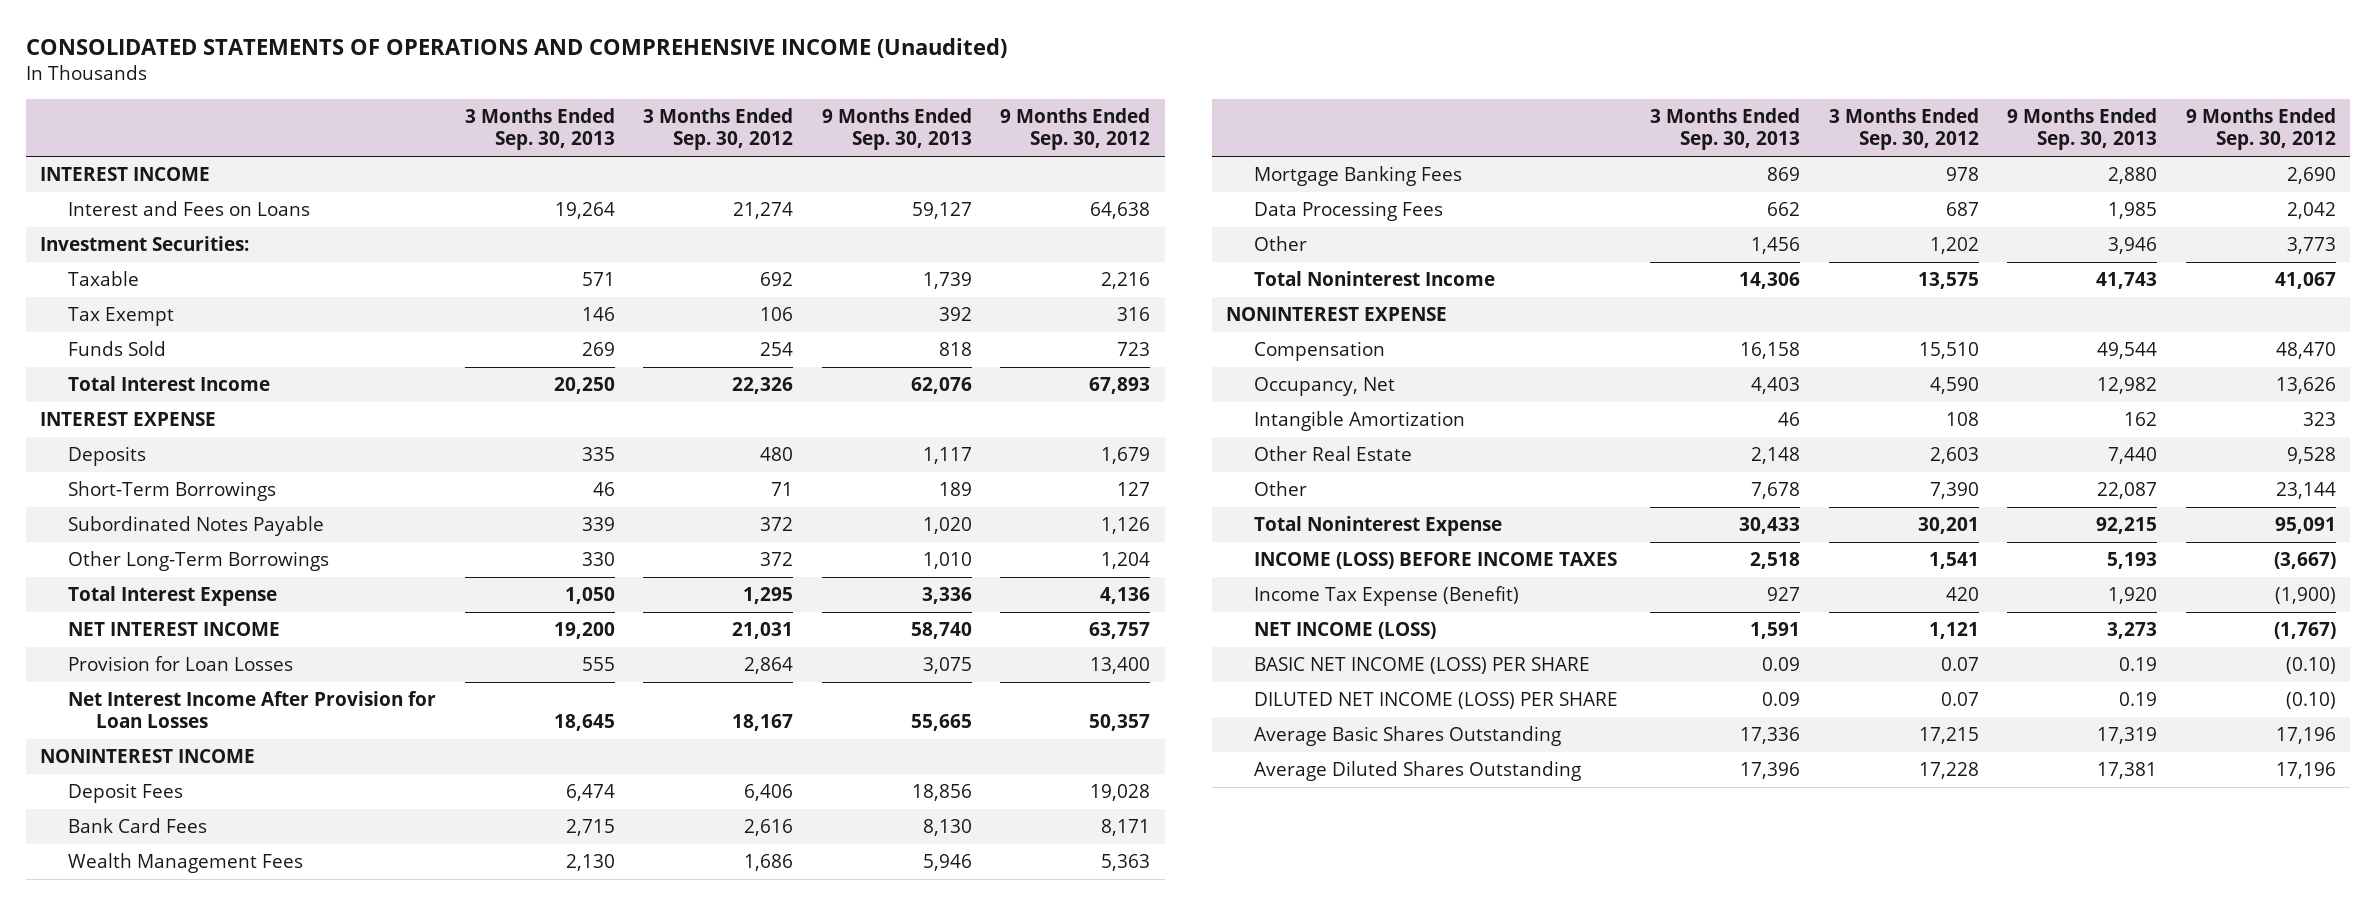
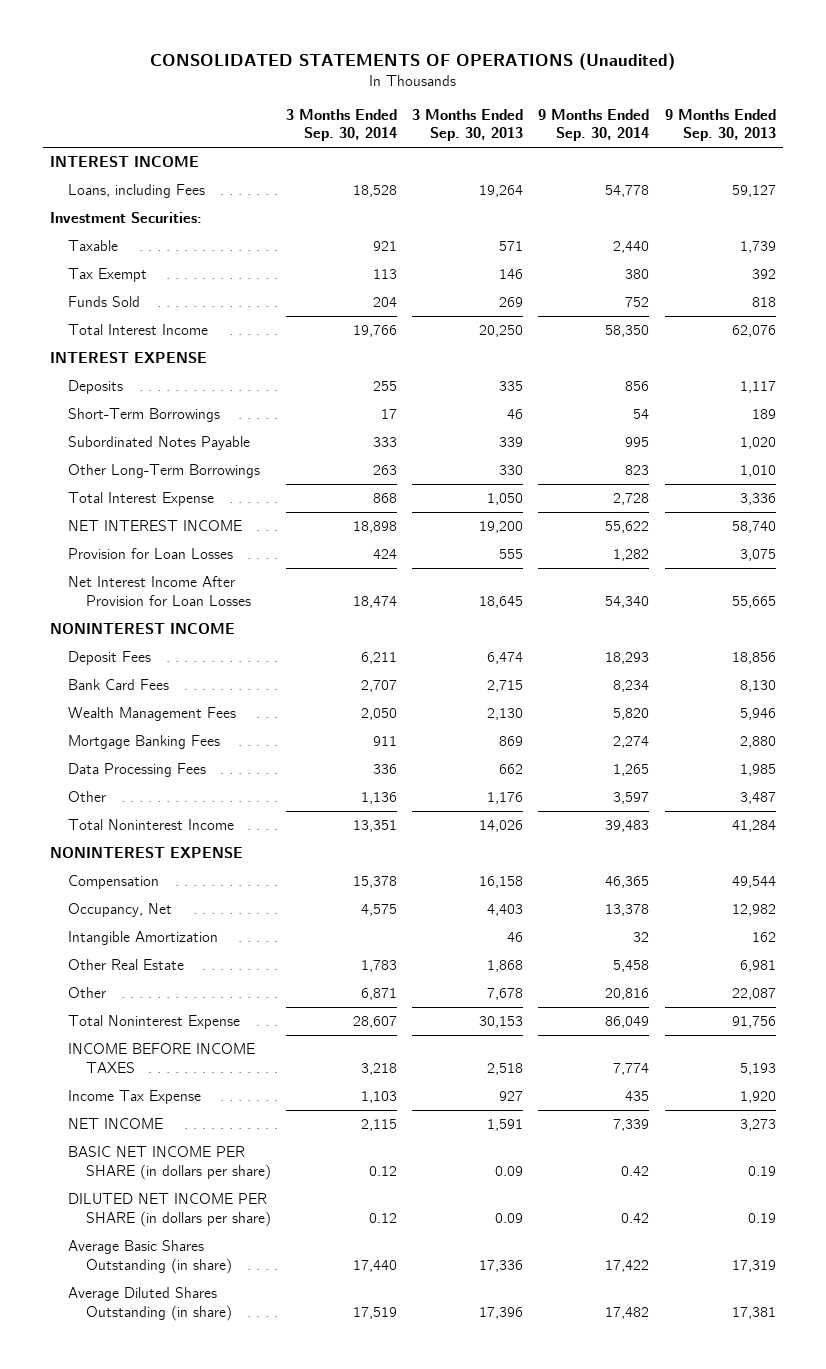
- CONSOLIDATED STATEMENTS OF OPERATIONS AND COMPREHENSIVE INCOME (Unaudited)
+ CONSOLIDATED STATEMENTS OF OPERATIONS (Unaudited)
- | 3 Months Ended Sep. 30, 2013 | 3 Months Ended Sep. 30, 2012 | 9 Months Ended Sep. 30, 2013 | 9 Months Ended Sep. 30, 2012
+ | 3 Months Ended Sep. 30, 2014 | 3 Months Ended Sep. 30, 2013 | 9 Months Ended Sep. 30, 2014 | 9 Months Ended Sep. 30, 2013
- Interest and Fees on Loans | 19,264 | 21,274 | 59,127 | 64,638
+ Loans, including Fees | 18,528 | 19,264 | 54,778 | 59,127
- Other | 1,456 | 1,202 | 3,946 | 3,773
- Total Noninterest Income | 14,306 | 13,575 | 41,743 | 41,067
+ Other | 1,136 | 1,176 | 3,597 | 3,487
+ Total Noninterest Income | 13,351 | 14,026 | 39,483 | 41,284
- Other Real Estate | 2,148 | 2,603 | 7,440 | 9,528
+ Other Real Estate | 1,783 | 1,868 | 5,458 | 6,981
- Total Noninterest Expense | 30,433 | 30,201 | 92,215 | 95,091
- INCOME (LOSS) BEFORE INCOME TAXES | 2,518 | 1,541 | 5,193 | (3,667)
- Income Tax Expense (Benefit) | 927 | 420 | 1,920 | (1,900)
- NET INCOME (LOSS) | 1,591 | 1,121 | 3,273 | (1,767)
- BASIC NET INCOME (LOSS) PER SHARE | 0.09 | 0.07 | 0.19 | (0.10)
- DILUTED NET INCOME (LOSS) PER SHARE | 0.09 | 0.07 | 0.19 | (0.10)
- Average Basic Shares Outstanding | 17,336 | 17,215 | 17,319 | 17,196
- Average Diluted Shares Outstanding | 17,396 | 17,228 | 17,381 | 17,196
+ Total Noninterest Expense | 28,607 | 30,153 | 86,049 | 91,756
+ INCOME BEFORE INCOME TAXES | 3,218 | 2,518 | 7,774 | 5,193
+ Income Tax Expense | 1,103 | 927 | 435 | 1,920
+ NET INCOME | 2,115 | 1,591 | 7,339 | 3,273
+ BASIC NET INCOME PER SHARE (in dollars per share) | 0.12 | 0.09 | 0.42 | 0.19
+ DILUTED NET INCOME PER SHARE (in dollars per share) | 0.12 | 0.09 | 0.42 | 0.19
+ Average Basic Shares Outstanding (in share) | 17,440 | 17,336 | 17,422 | 17,319
+ Average Diluted Shares Outstanding (in share) | 17,519 | 17,396 | 17,482 | 17,381

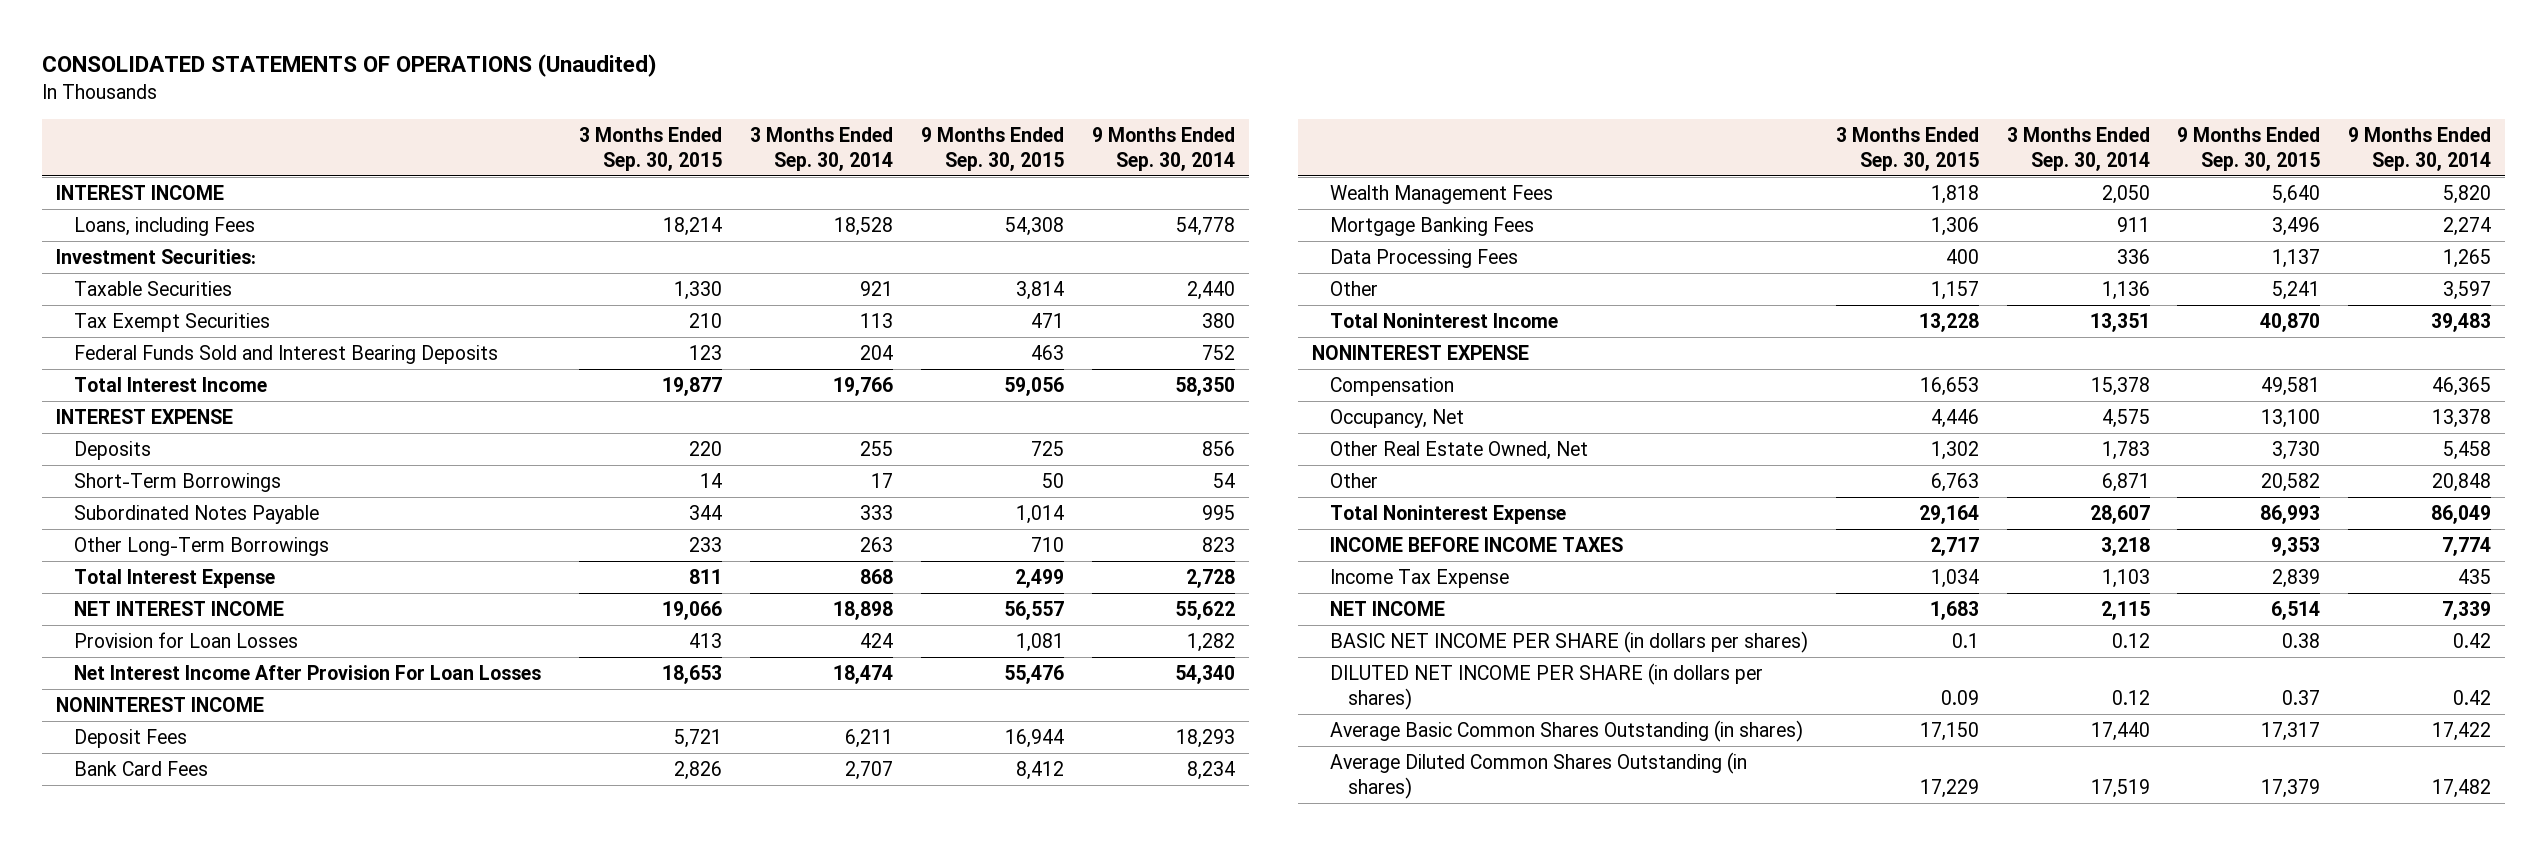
- | 3 Months Ended Sep. 30, 2014 | 3 Months Ended Sep. 30, 2013 | 9 Months Ended Sep. 30, 2014 | 9 Months Ended Sep. 30, 2013
+ | 3 Months Ended Sep. 30, 2015 | 3 Months Ended Sep. 30, 2014 | 9 Months Ended Sep. 30, 2015 | 9 Months Ended Sep. 30, 2014
- Taxable | 921 | 571 | 2,440 | 1,739
- Tax Exempt | 113 | 146 | 380 | 392
- Funds Sold | 204 | 269 | 752 | 818
+ Taxable Securities | 1,330 | 921 | 3,814 | 2,440
+ Tax Exempt Securities | 210 | 113 | 471 | 380
+ Federal Funds Sold and Interest Bearing Deposits | 123 | 204 | 463 | 752
- Net Interest Income After Provision for Loan Losses | 18,474 | 18,645 | 54,340 | 55,665
+ Net Interest Income After Provision For Loan Losses | 18,653 | 18,474 | 55,476 | 54,340
- Intangible Amortization | | 46 | 32 | 162
- Other Real Estate | 1,783 | 1,868 | 5,458 | 6,981
- Other | 6,871 | 7,678 | 20,816 | 22,087
+ Other Real Estate Owned, Net | 1,302 | 1,783 | 3,730 | 5,458
+ Other | 6,763 | 6,871 | 20,582 | 20,848
- BASIC NET INCOME PER SHARE (in dollars per share) | 0.12 | 0.09 | 0.42 | 0.19
- DILUTED NET INCOME PER SHARE (in dollars per share) | 0.12 | 0.09 | 0.42 | 0.19
- Average Basic Shares Outstanding (in share) | 17,440 | 17,336 | 17,422 | 17,319
- Average Diluted Shares Outstanding (in share) | 17,519 | 17,396 | 17,482 | 17,381
+ BASIC NET INCOME PER SHARE (in dollars per shares) | 0.1 | 0.12 | 0.38 | 0.42
+ DILUTED NET INCOME PER SHARE (in dollars per shares) | 0.09 | 0.12 | 0.37 | 0.42
+ Average Basic Common Shares Outstanding (in shares) | 17,150 | 17,440 | 17,317 | 17,422
+ Average Diluted Common Shares Outstanding (in shares) | 17,229 | 17,519 | 17,379 | 17,482

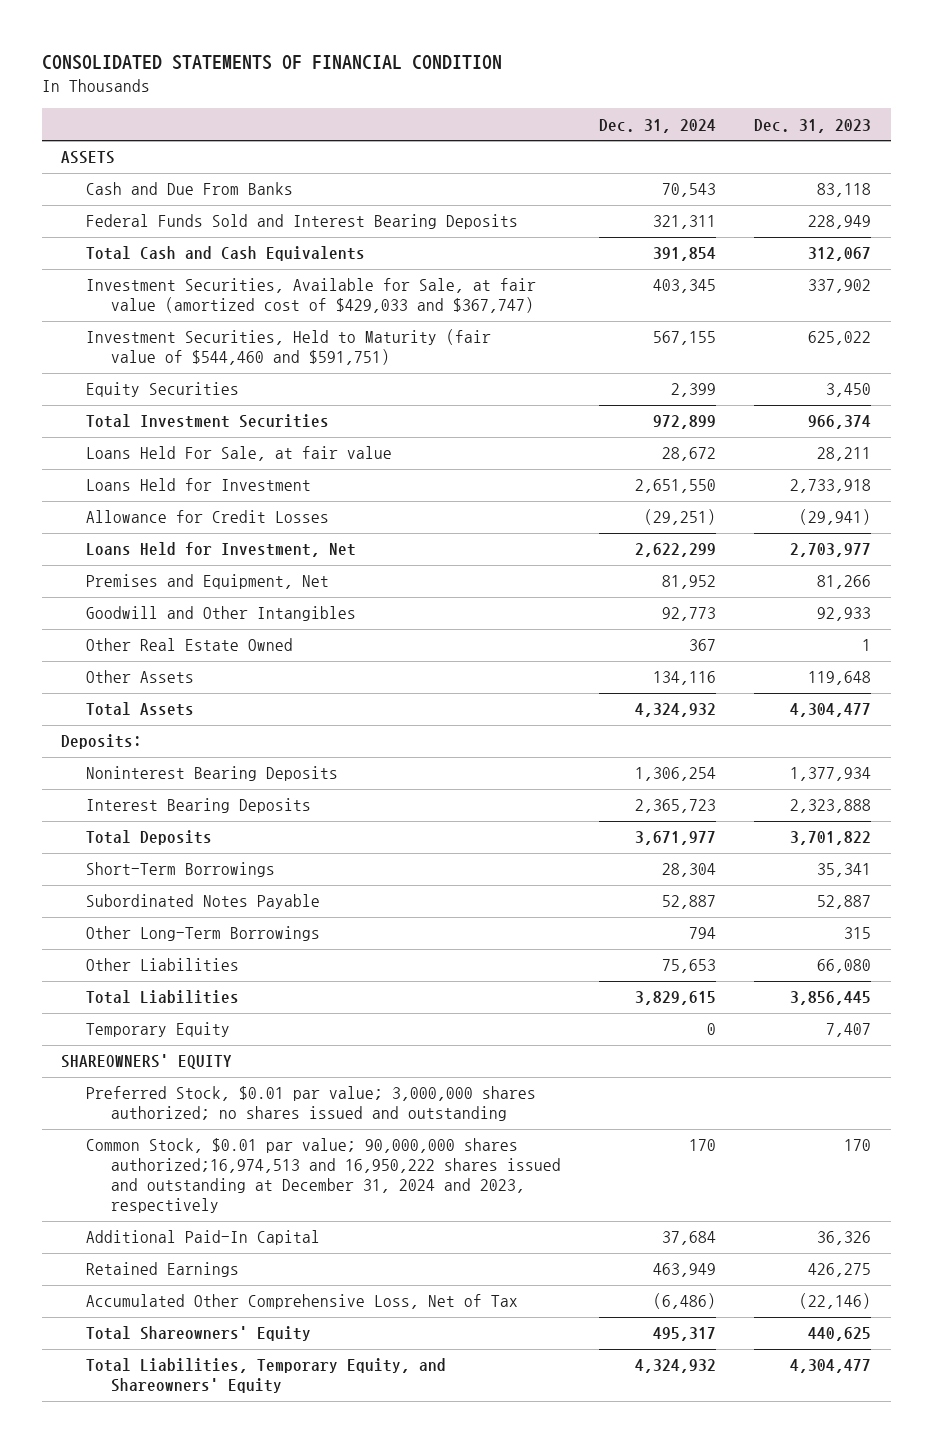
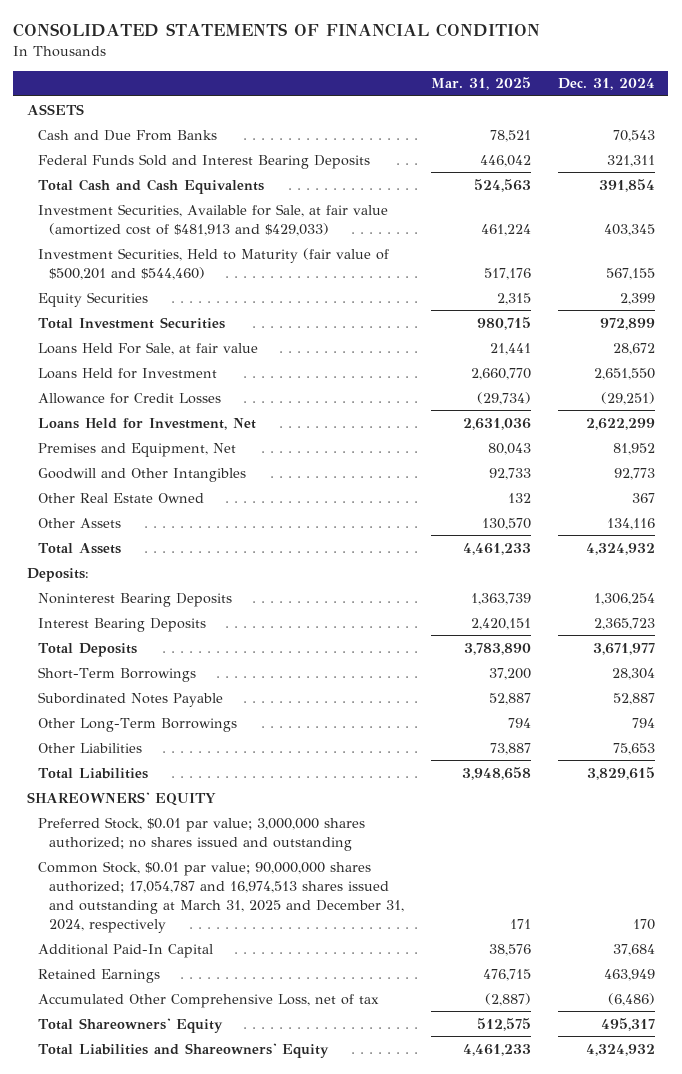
- | Dec. 31, 2024 | Dec. 31, 2023
+ | Mar. 31, 2025 | Dec. 31, 2024
- Investment Securities, Available for Sale, at fair value (amortized cost of $429,033 and $367,747) | 403,345 | 337,902
- Investment Securities, Held to Maturity (fair value of $544,460 and $591,751) | 567,155 | 625,022
+ Investment Securities, Available for Sale, at fair value (amortized cost of $481,913 and $429,033) | 461,224 | 403,345
+ Investment Securities, Held to Maturity (fair value of $500,201 and $544,460) | 517,176 | 567,155
- Temporary Equity | 0 | 7,407
- Common Stock, $0.01 par value; 90,000,000 shares authorized;16,974,513 and 16,950,222 shares issued and outstanding at December 31, 2024 and 2023, respectively | 170 | 170
+ Common Stock, $0.01 par value; 90,000,000 shares authorized; 17,054,787 and 16,974,513 shares issued and outstanding at March 31, 2025 and December 31, 2024, respectively | 171 | 170
- Accumulated Other Comprehensive Loss, Net of Tax | (6,486) | (22,146)
+ Accumulated Other Comprehensive Loss, net of tax | (2,887) | (6,486)
- Total Liabilities, Temporary Equity, and Shareowners' Equity | 4,324,932 | 4,304,477
+ Total Liabilities and Shareowners' Equity | 4,461,233 | 4,324,932

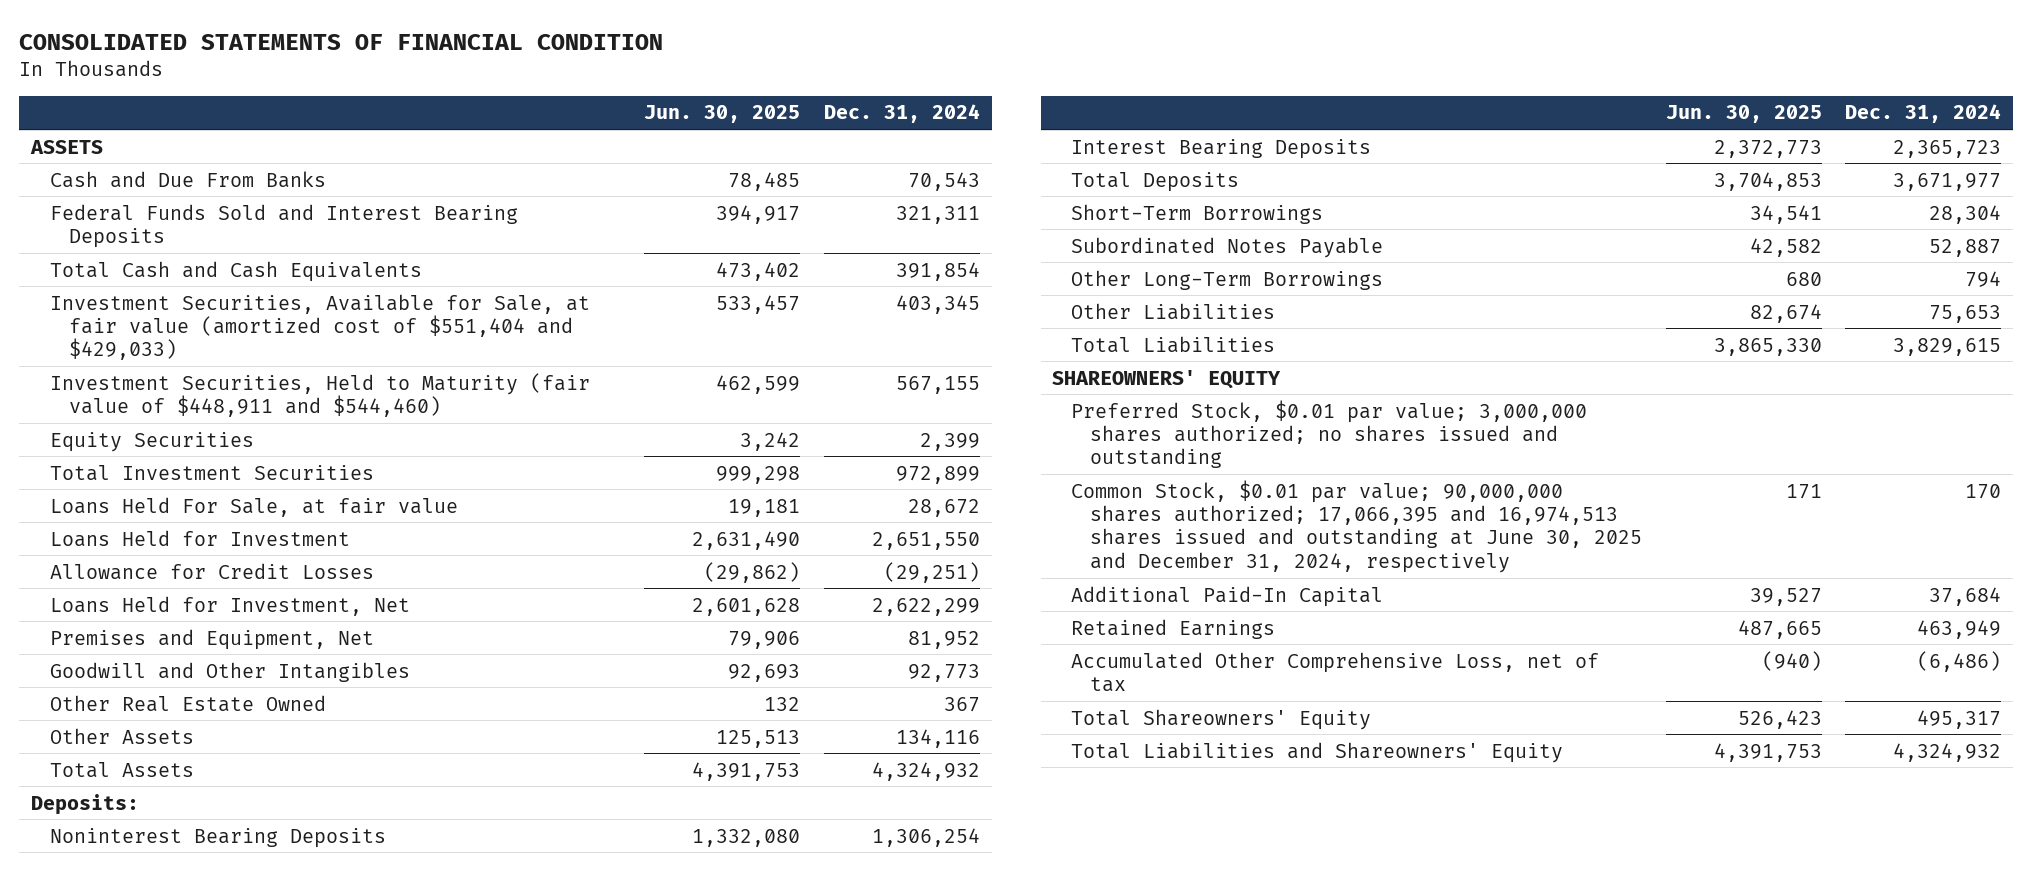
- | Mar. 31, 2025 | Dec. 31, 2024
+ | Jun. 30, 2025 | Dec. 31, 2024
- Investment Securities, Available for Sale, at fair value (amortized cost of $481,913 and $429,033) | 461,224 | 403,345
- Investment Securities, Held to Maturity (fair value of $500,201 and $544,460) | 517,176 | 567,155
+ Investment Securities, Available for Sale, at fair value (amortized cost of $551,404 and $429,033) | 533,457 | 403,345
+ Investment Securities, Held to Maturity (fair value of $448,911 and $544,460) | 462,599 | 567,155
- Common Stock, $0.01 par value; 90,000,000 shares authorized; 17,054,787 and 16,974,513 shares issued and outstanding at March 31, 2025 and December 31, 2024, respectively | 171 | 170
+ Common Stock, $0.01 par value; 90,000,000 shares authorized; 17,066,395 and 16,974,513 shares issued and outstanding at June 30, 2025 and December 31, 2024, respectively | 171 | 170

